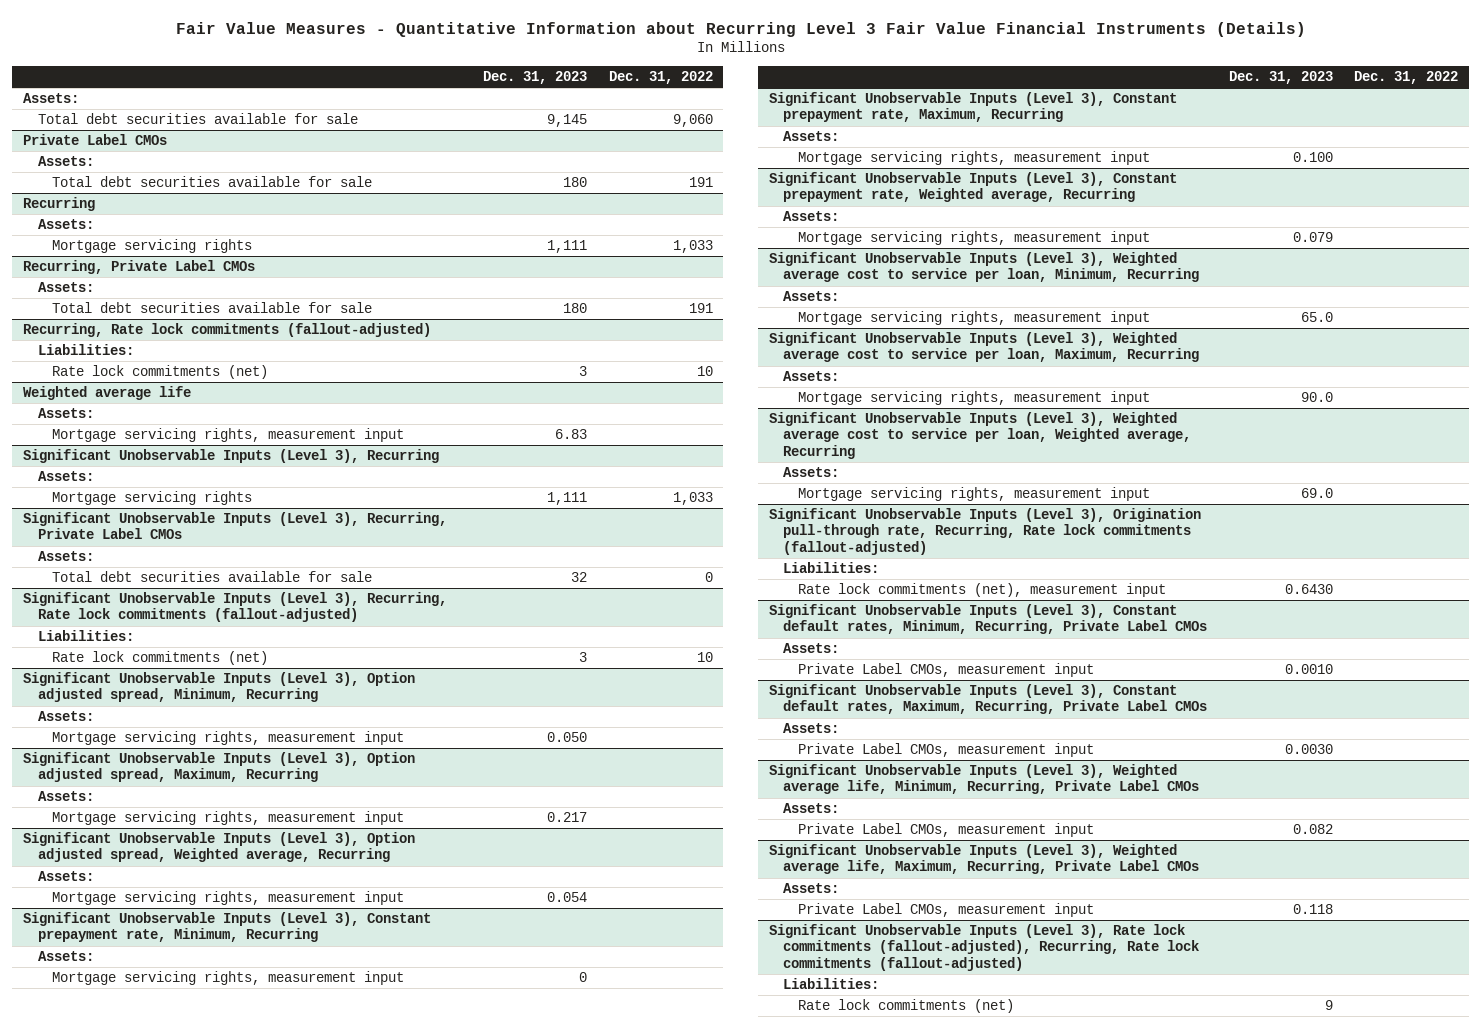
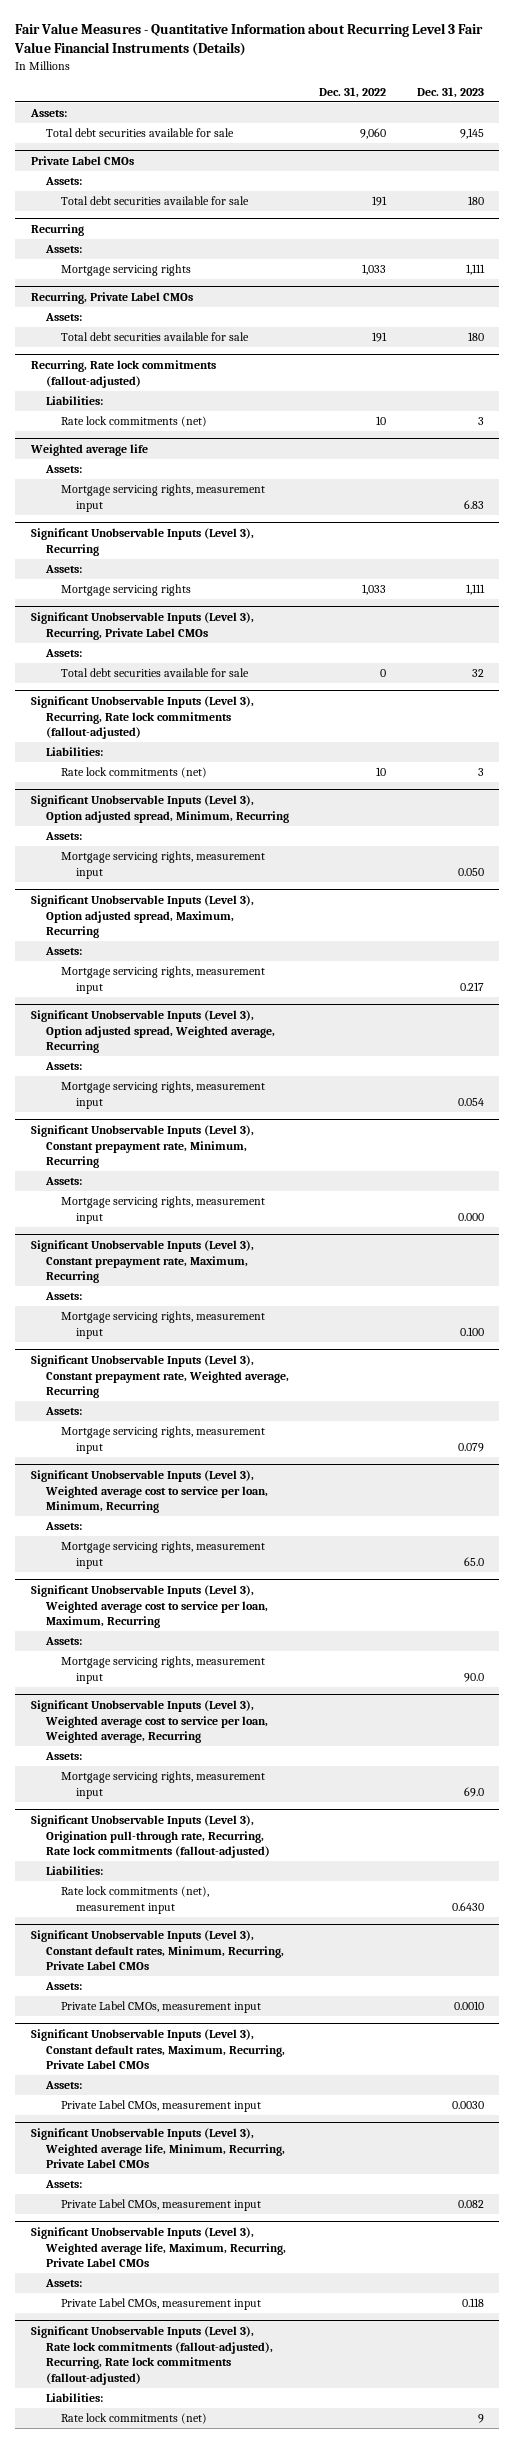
- | Dec. 31, 2023 | Dec. 31, 2022
+ | Dec. 31, 2022 | Dec. 31, 2023
@ Significant Unobservable Inputs (Level 3), Constant prepayment rate, Minimum, Recurring
- Mortgage servicing rights, measurement input | 0 |
+ Mortgage servicing rights, measurement input | | 0.000

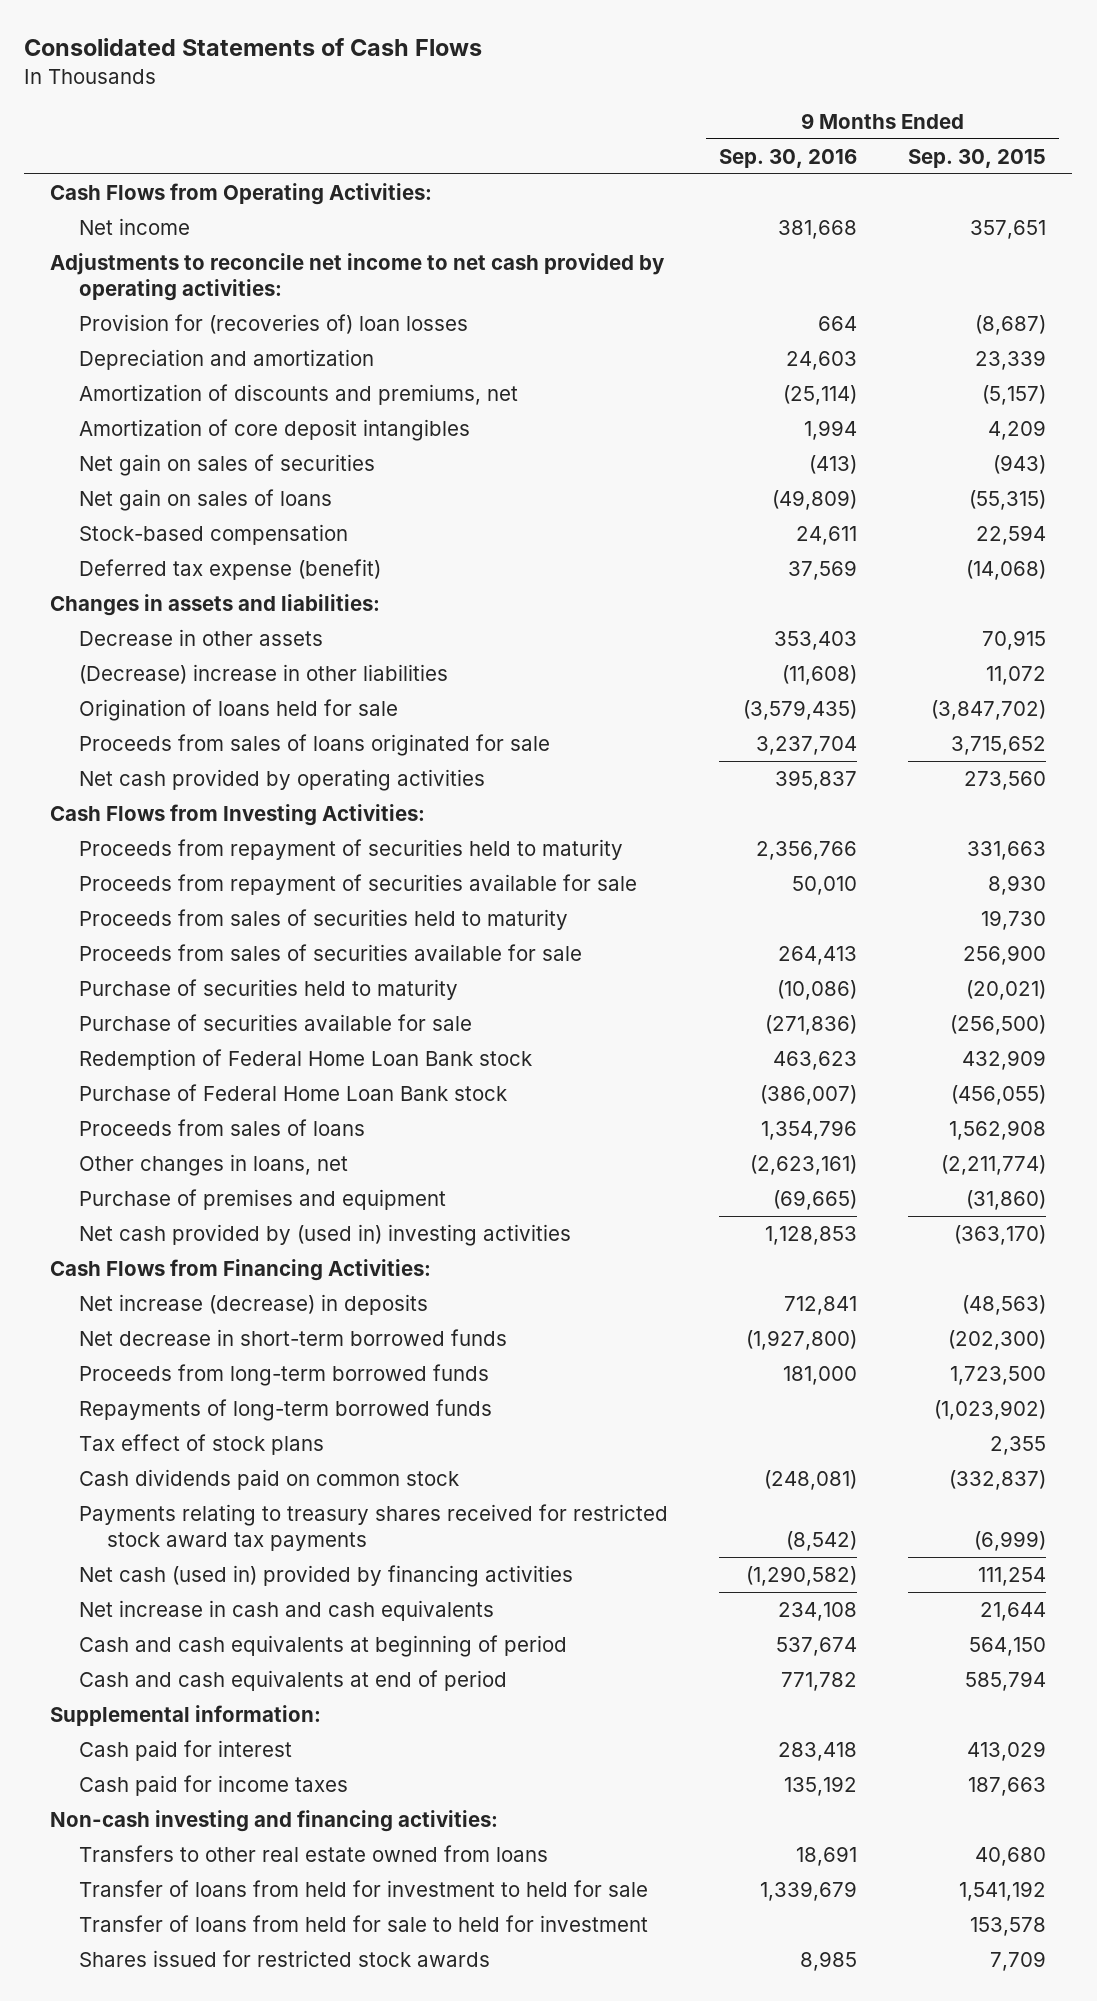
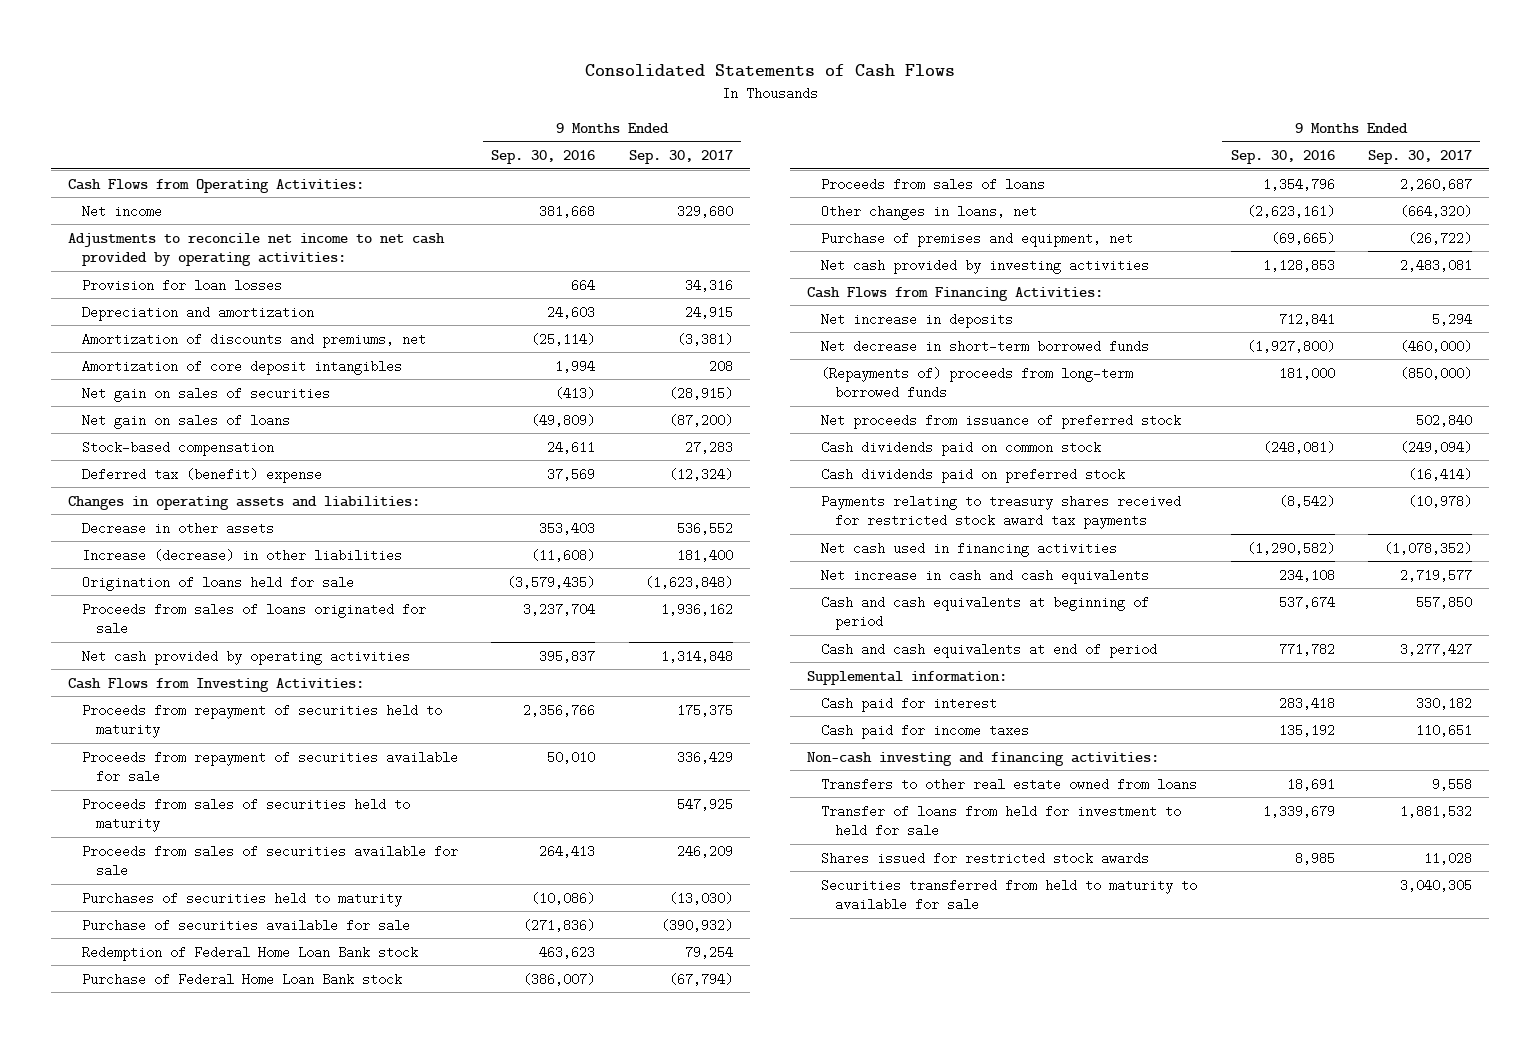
- | 9 Months Ended Sep. 30, 2016 | 9 Months Ended Sep. 30, 2015
+ | 9 Months Ended Sep. 30, 2016 | 9 Months Ended Sep. 30, 2017
- Provision for (recoveries of) loan losses | 664 | (8,687)
+ Provision for loan losses | 664 | 34,316
- Deferred tax expense (benefit) | 37,569 | (14,068)
- Changes in assets and liabilities:
+ Deferred tax (benefit) expense | 37,569 | (12,324)
+ Changes in operating assets and liabilities:
- (Decrease) increase in other liabilities | (11,608) | 11,072
+ Increase (decrease) in other liabilities | (11,608) | 181,400
- Purchase of securities held to maturity | (10,086) | (20,021)
+ Purchases of securities held to maturity | (10,086) | (13,030)
- Purchase of premises and equipment | (69,665) | (31,860)
- Net cash provided by (used in) investing activities | 1,128,853 | (363,170)
+ Purchase of premises and equipment, net | (69,665) | (26,722)
+ Net cash provided by investing activities | 1,128,853 | 2,483,081
- Net increase (decrease) in deposits | 712,841 | (48,563)
+ Net increase in deposits | 712,841 | 5,294
- Proceeds from long-term borrowed funds | 181,000 | 1,723,500
- Repayments of long-term borrowed funds | | (1,023,902)
- Tax effect of stock plans | | 2,355
+ (Repayments of) proceeds from long-term borrowed funds | 181,000 | (850,000)
+ Net proceeds from issuance of preferred stock | | 502,840
+ Cash dividends paid on preferred stock | | (16,414)
- Net cash (used in) provided by financing activities | (1,290,582) | 111,254
+ Net cash used in financing activities | (1,290,582) | (1,078,352)
- Transfer of loans from held for sale to held for investment | | 153,578
+ Securities transferred from held to maturity to available for sale | | 3,040,305

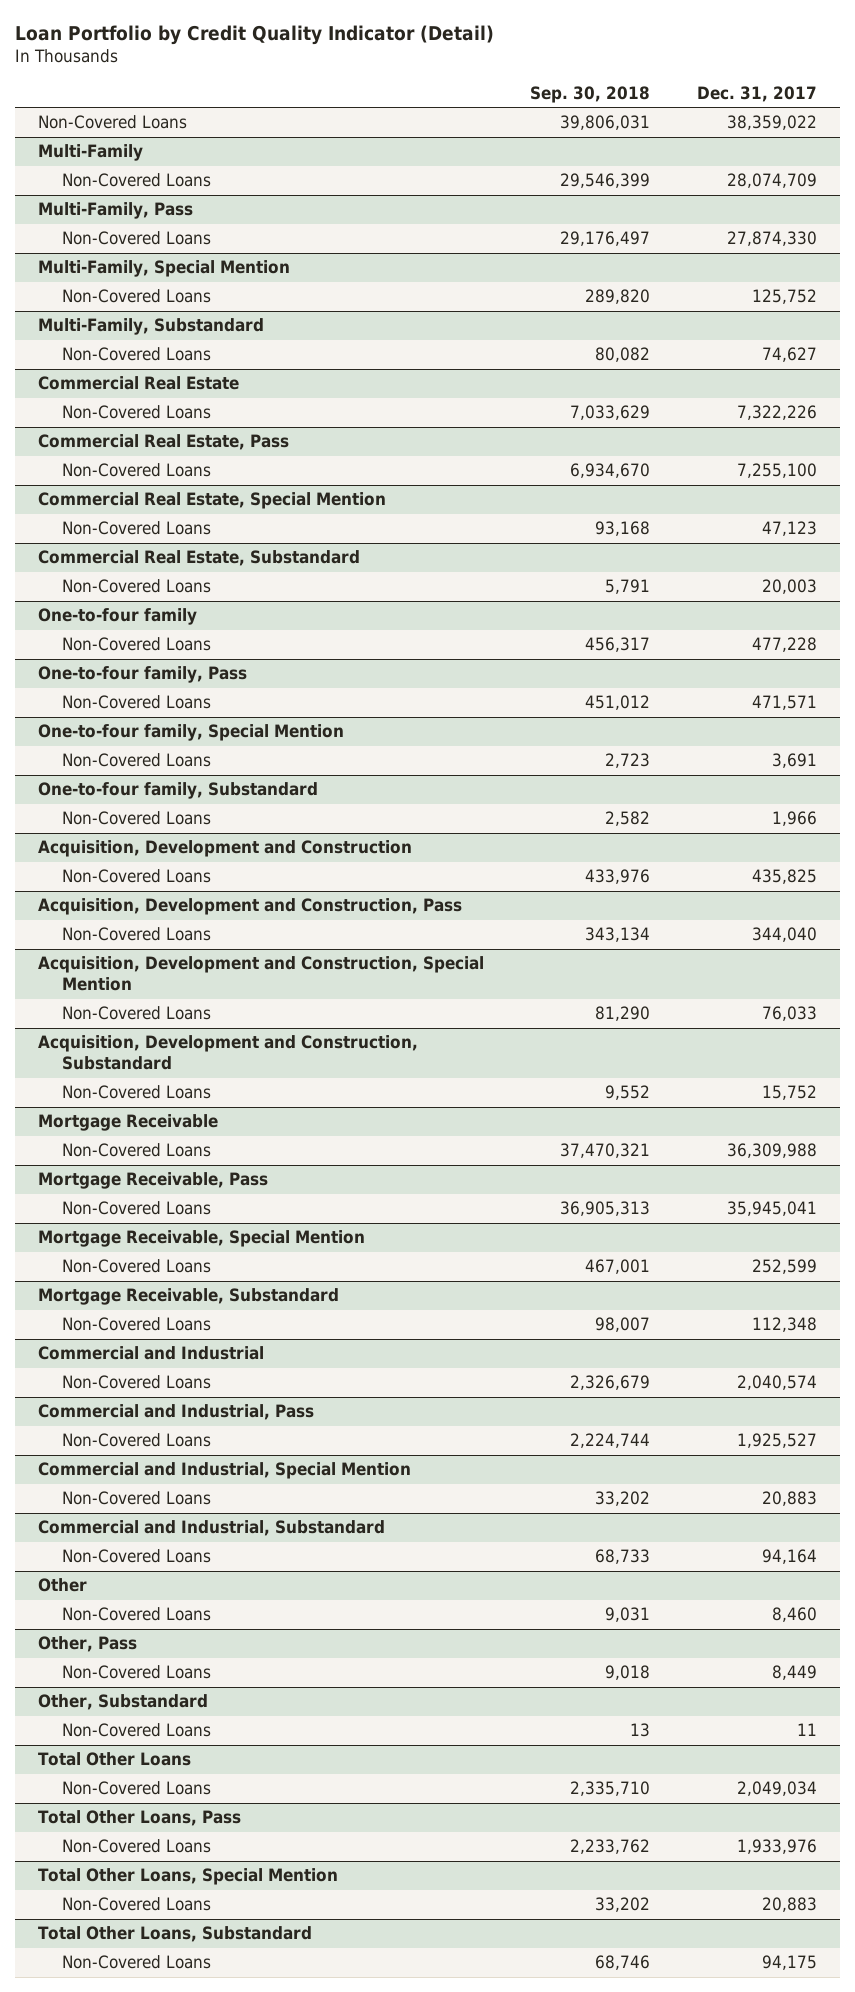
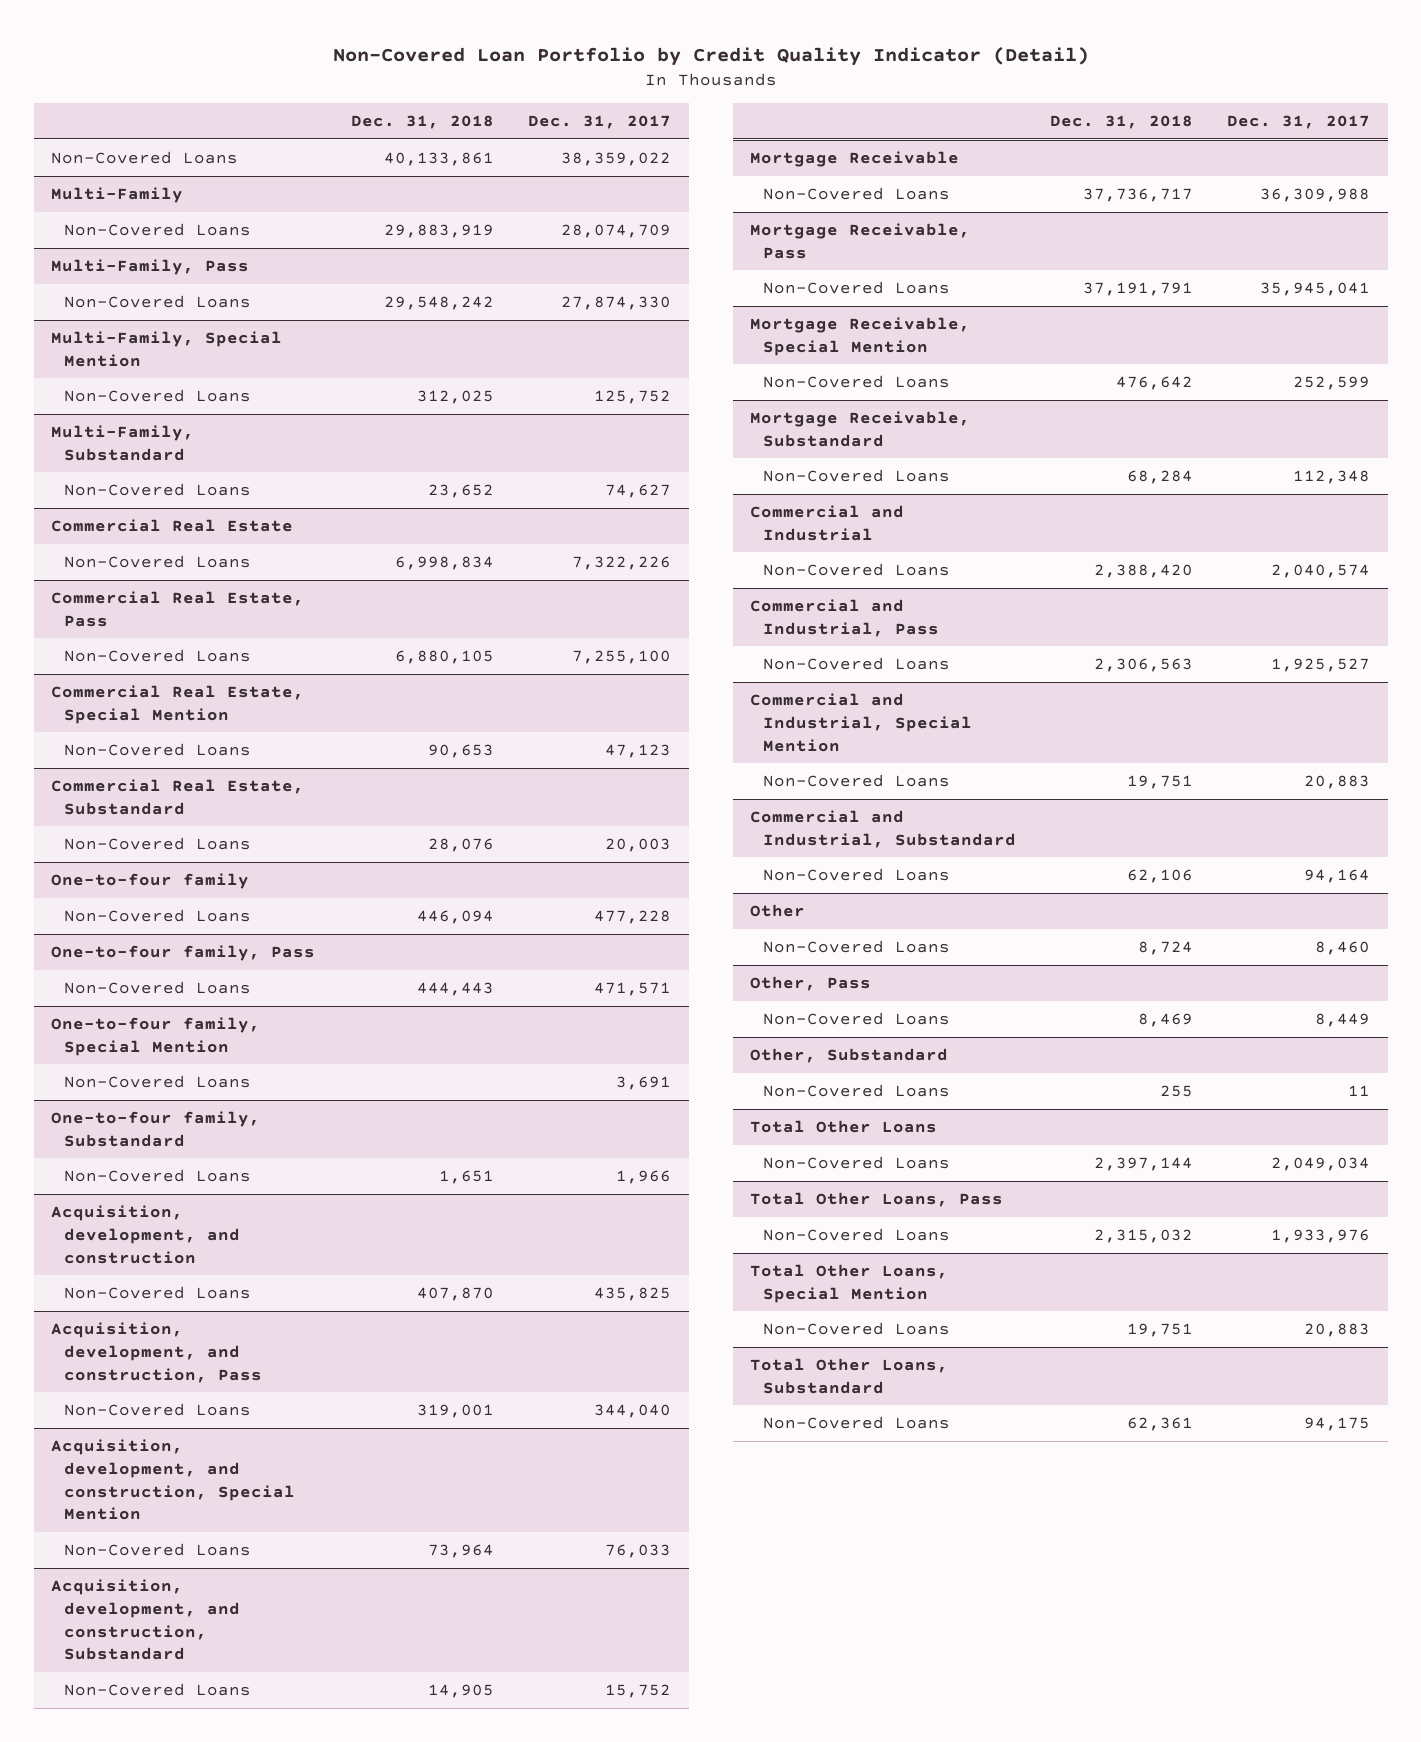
- Loan Portfolio by Credit Quality Indicator (Detail)
+ Non-Covered Loan Portfolio by Credit Quality Indicator (Detail)
- | Sep. 30, 2018 | Dec. 31, 2017
+ | Dec. 31, 2018 | Dec. 31, 2017
- Acquisition, Development and Construction
+ Acquisition, development, and construction
- Acquisition, Development and Construction, Pass
+ Acquisition, development, and construction, Pass
- Acquisition, Development and Construction, Special Mention
+ Acquisition, development, and construction, Special Mention
- Acquisition, Development and Construction, Substandard
+ Acquisition, development, and construction, Substandard

